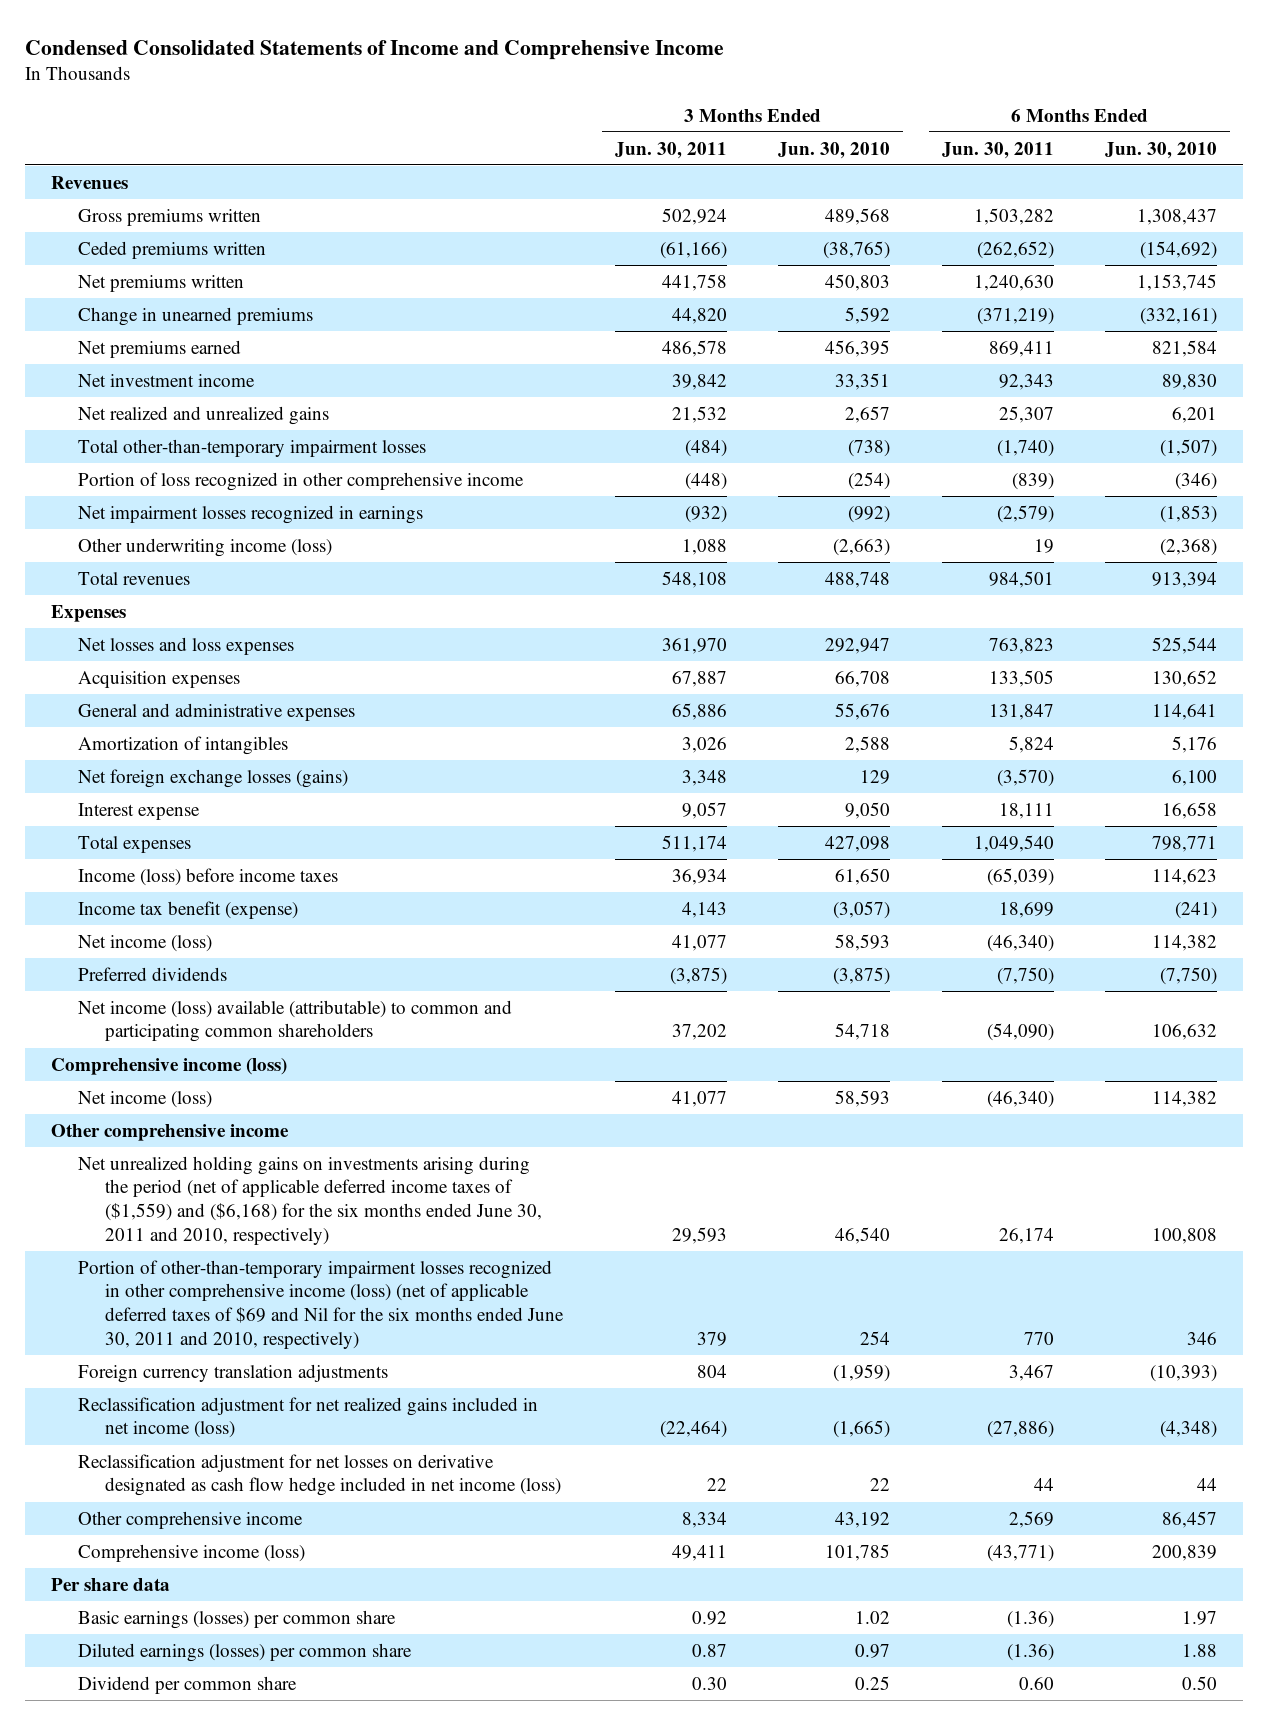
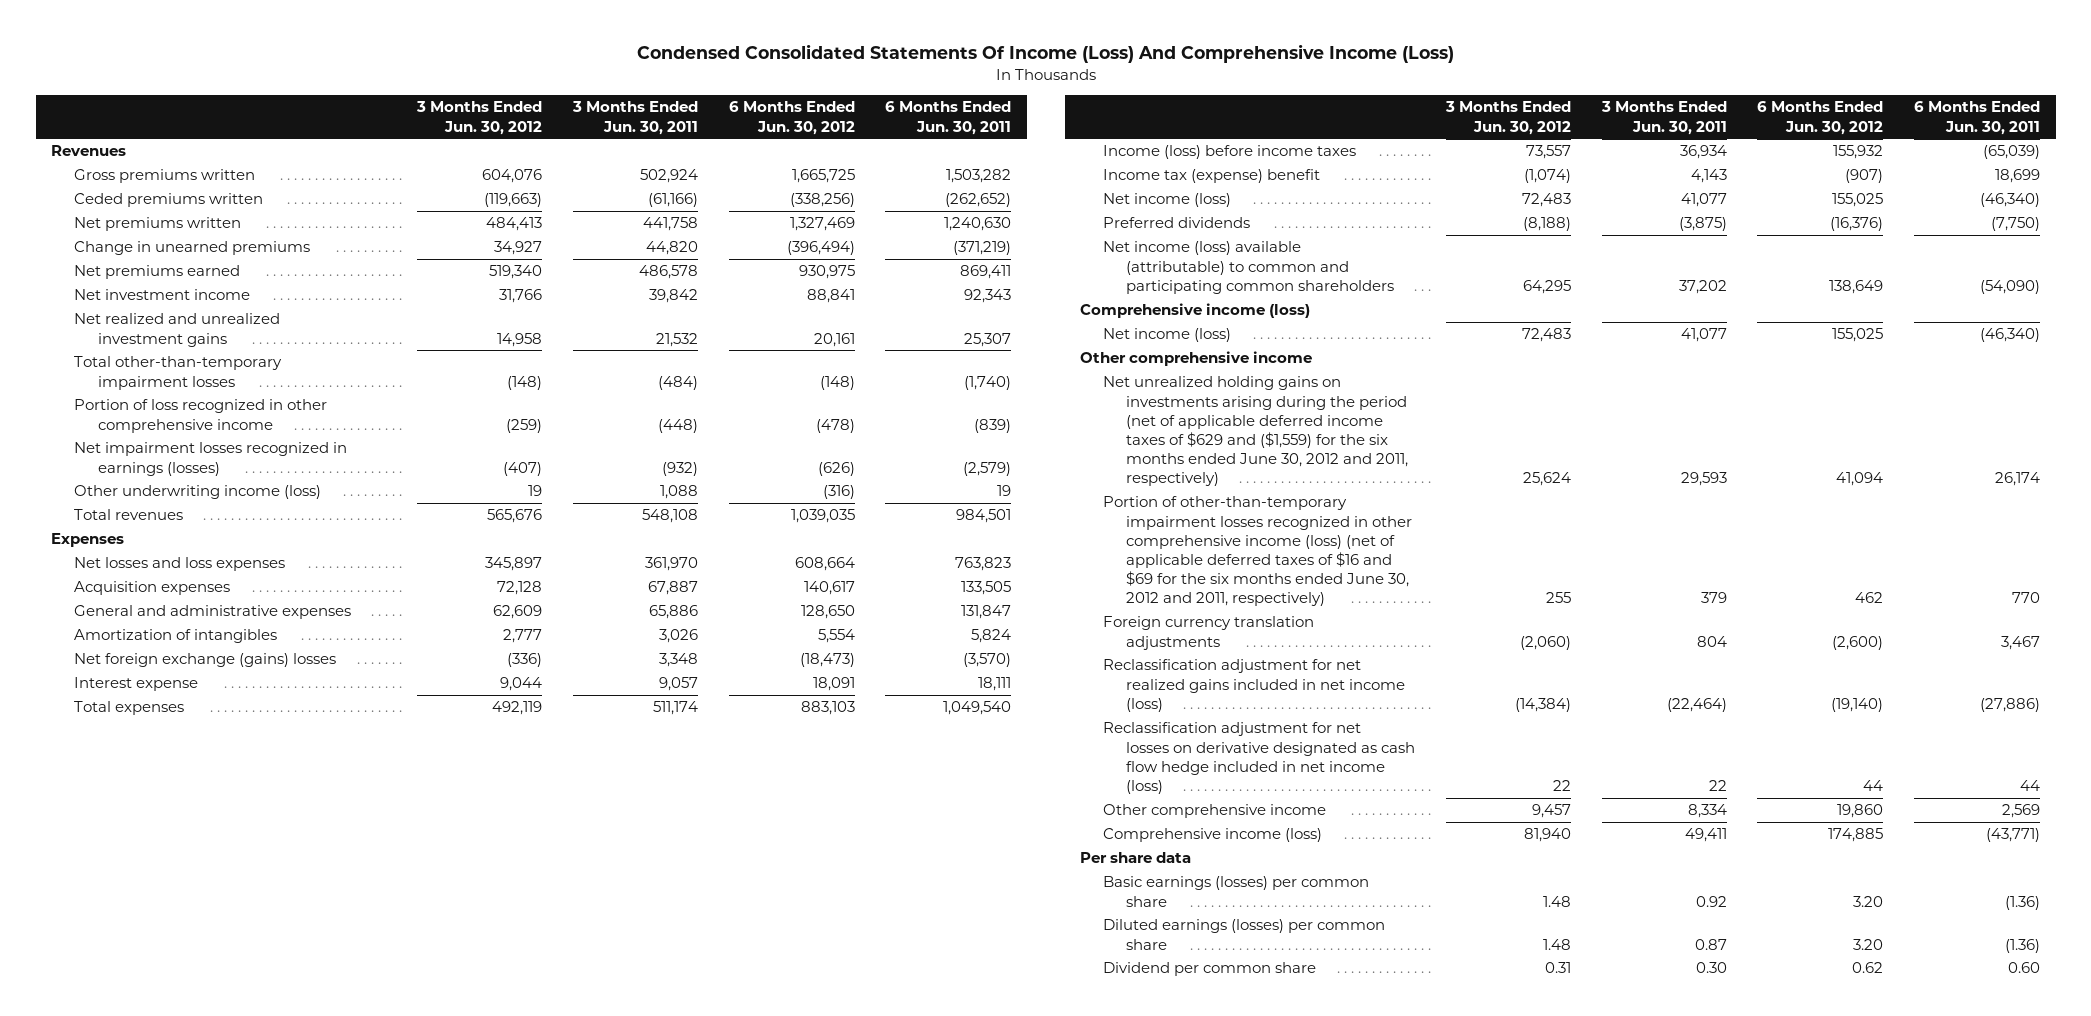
- Condensed Consolidated Statements of Income and Comprehensive Income
+ Condensed Consolidated Statements Of Income (Loss) And Comprehensive Income (Loss)
- | 3 Months Ended Jun. 30, 2011 | 3 Months Ended Jun. 30, 2010 | 6 Months Ended Jun. 30, 2011 | 6 Months Ended Jun. 30, 2010
+ | 3 Months Ended Jun. 30, 2012 | 3 Months Ended Jun. 30, 2011 | 6 Months Ended Jun. 30, 2012 | 6 Months Ended Jun. 30, 2011
- Net realized and unrealized gains | 21,532 | 2,657 | 25,307 | 6,201
+ Net realized and unrealized investment gains | 14,958 | 21,532 | 20,161 | 25,307
- Net impairment losses recognized in earnings | (932) | (992) | (2,579) | (1,853)
+ Net impairment losses recognized in earnings (losses) | (407) | (932) | (626) | (2,579)
- Net foreign exchange losses (gains) | 3,348 | 129 | (3,570) | 6,100
+ Net foreign exchange (gains) losses | (336) | 3,348 | (18,473) | (3,570)
- Income tax benefit (expense) | 4,143 | (3,057) | 18,699 | (241)
+ Income tax (expense) benefit | (1,074) | 4,143 | (907) | 18,699
- Net unrealized holding gains on investments arising during the period (net of applicable deferred income taxes of ($1,559) and ($6,168) for the six months ended June 30, 2011 and 2010, respectively) | 29,593 | 46,540 | 26,174 | 100,808
- Portion of other-than-temporary impairment losses recognized in other comprehensive income (loss) (net of applicable deferred taxes of $69 and Nil for the six months ended June 30, 2011 and 2010, respectively) | 379 | 254 | 770 | 346
+ Net unrealized holding gains on investments arising during the period (net of applicable deferred income taxes of $629 and ($1,559) for the six months ended June 30, 2012 and 2011, respectively) | 25,624 | 29,593 | 41,094 | 26,174
+ Portion of other-than-temporary impairment losses recognized in other comprehensive income (loss) (net of applicable deferred taxes of $16 and $69 for the six months ended June 30, 2012 and 2011, respectively) | 255 | 379 | 462 | 770

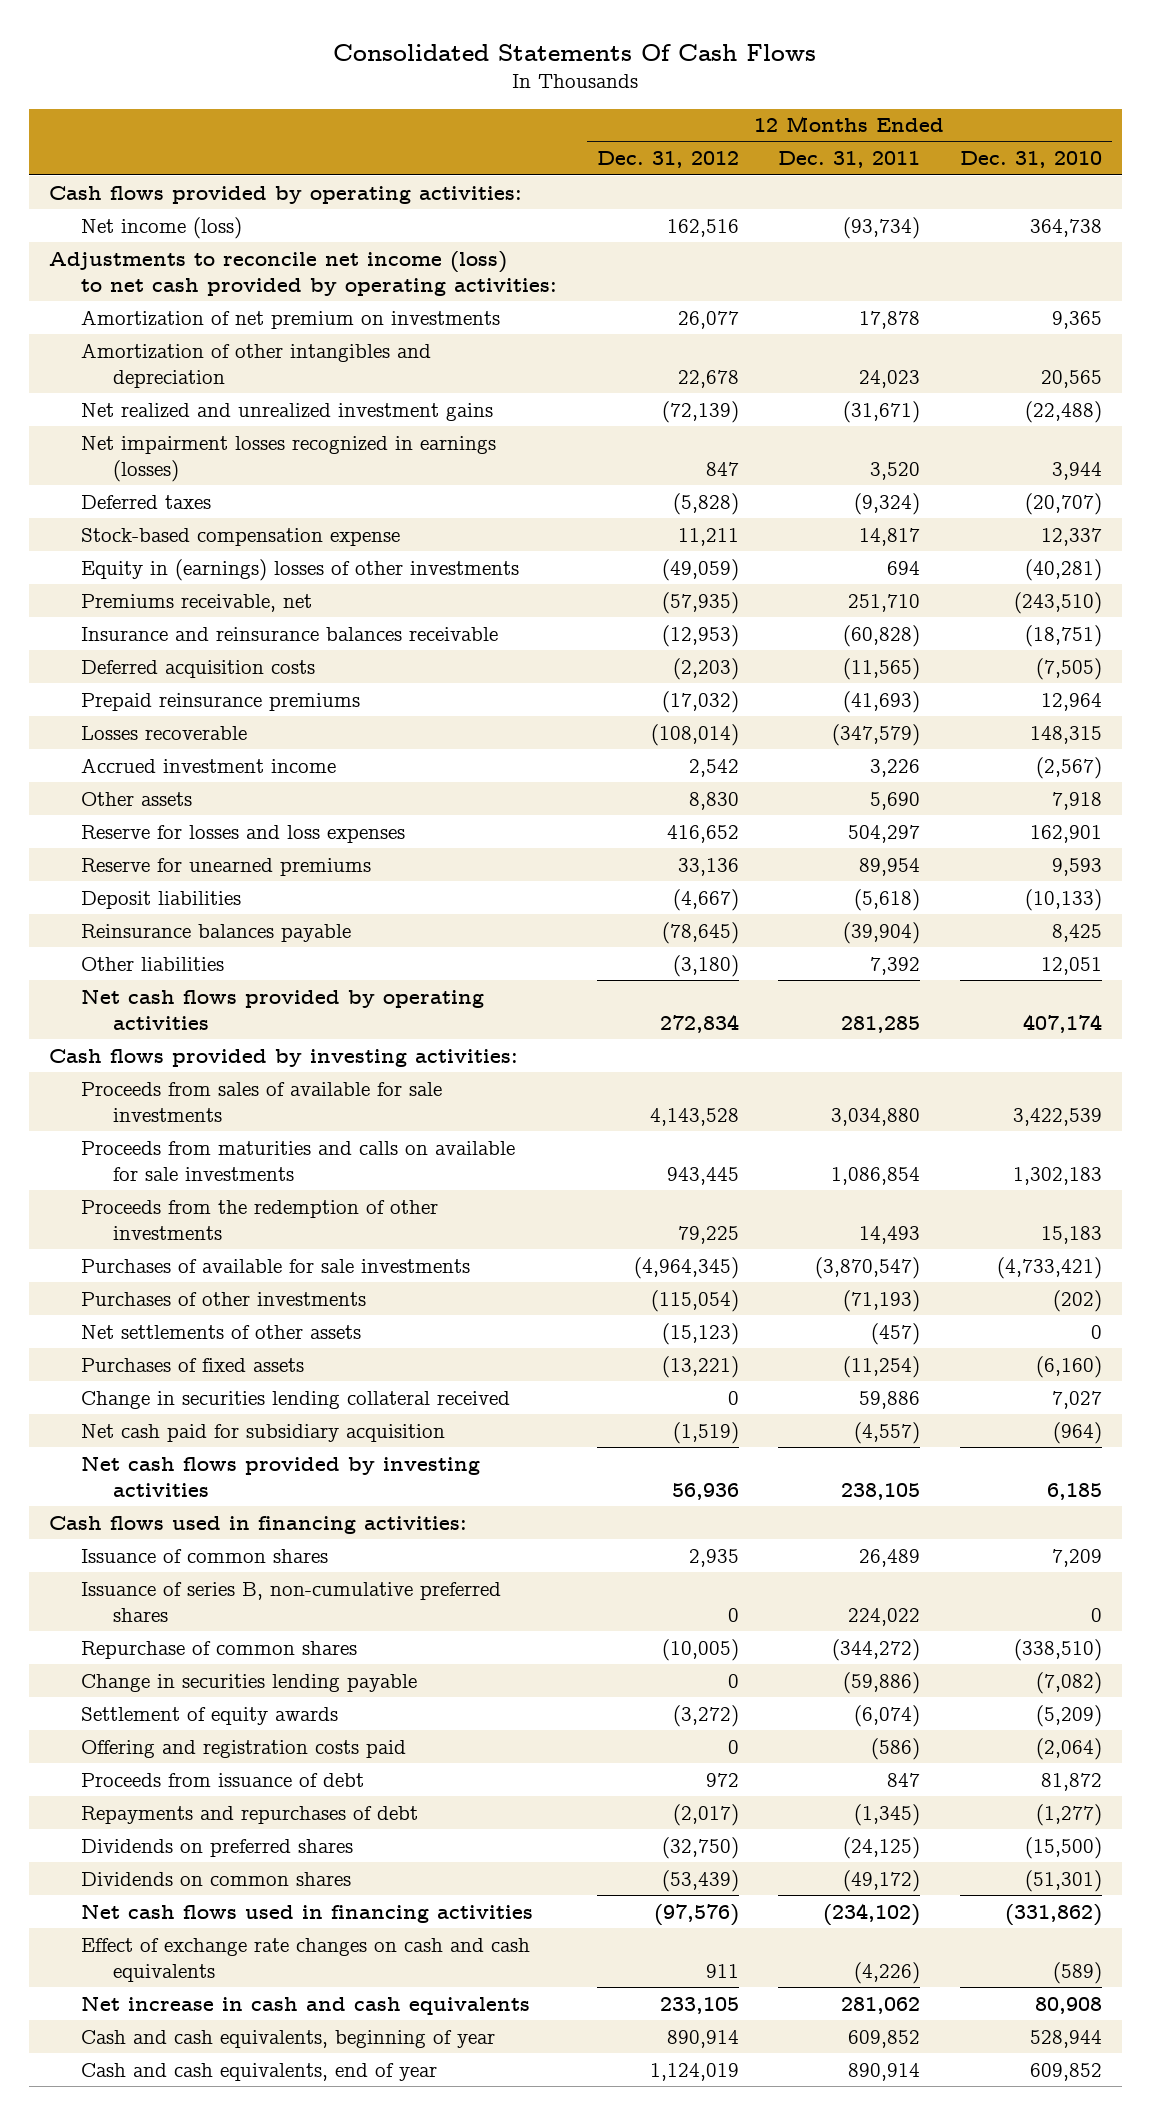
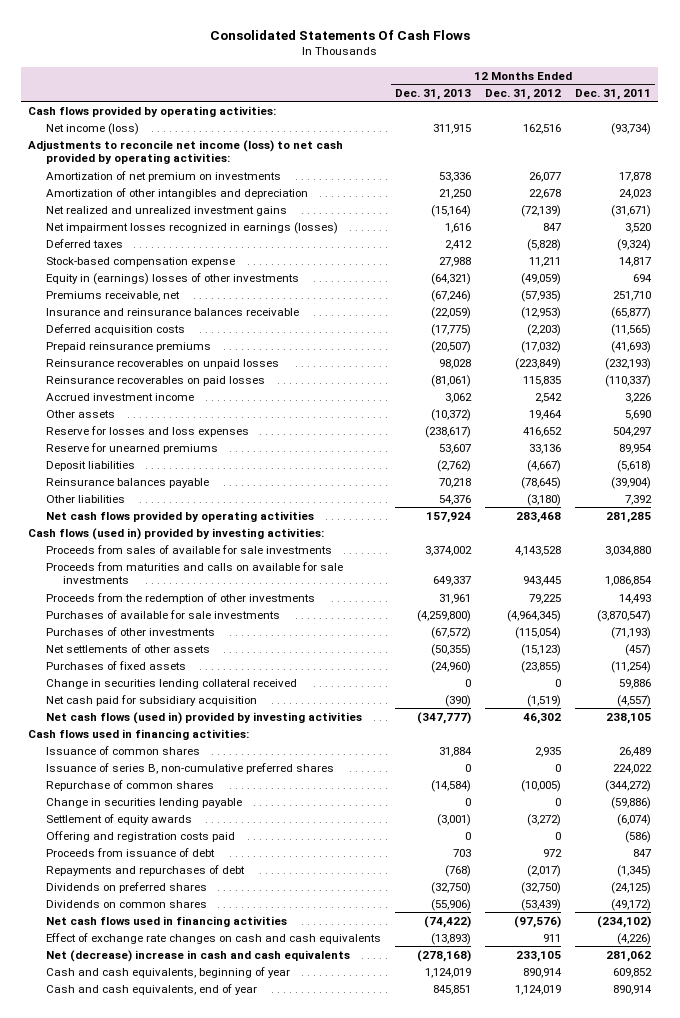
- | 12 Months Ended Dec. 31, 2012 | 12 Months Ended Dec. 31, 2011 | 12 Months Ended Dec. 31, 2010
+ | 12 Months Ended Dec. 31, 2013 | 12 Months Ended Dec. 31, 2012 | 12 Months Ended Dec. 31, 2011
- Insurance and reinsurance balances receivable | (12,953) | (60,828) | (18,751)
+ Insurance and reinsurance balances receivable | (22,059) | (12,953) | (65,877)
- Losses recoverable | (108,014) | (347,579) | 148,315
+ Reinsurance recoverables on unpaid losses | 98,028 | (223,849) | (232,193)
+ Reinsurance recoverables on paid losses | (81,061) | 115,835 | (110,337)
- Other assets | 8,830 | 5,690 | 7,918
+ Other assets | (10,372) | 19,464 | 5,690
- Net cash flows provided by operating activities | 272,834 | 281,285 | 407,174
- Cash flows provided by investing activities:
+ Net cash flows provided by operating activities | 157,924 | 283,468 | 281,285
+ Cash flows (used in) provided by investing activities:
- Purchases of fixed assets | (13,221) | (11,254) | (6,160)
+ Purchases of fixed assets | (24,960) | (23,855) | (11,254)
- Net cash flows provided by investing activities | 56,936 | 238,105 | 6,185
+ Net cash flows (used in) provided by investing activities | (347,777) | 46,302 | 238,105
- Net increase in cash and cash equivalents | 233,105 | 281,062 | 80,908
+ Net (decrease) increase in cash and cash equivalents | (278,168) | 233,105 | 281,062

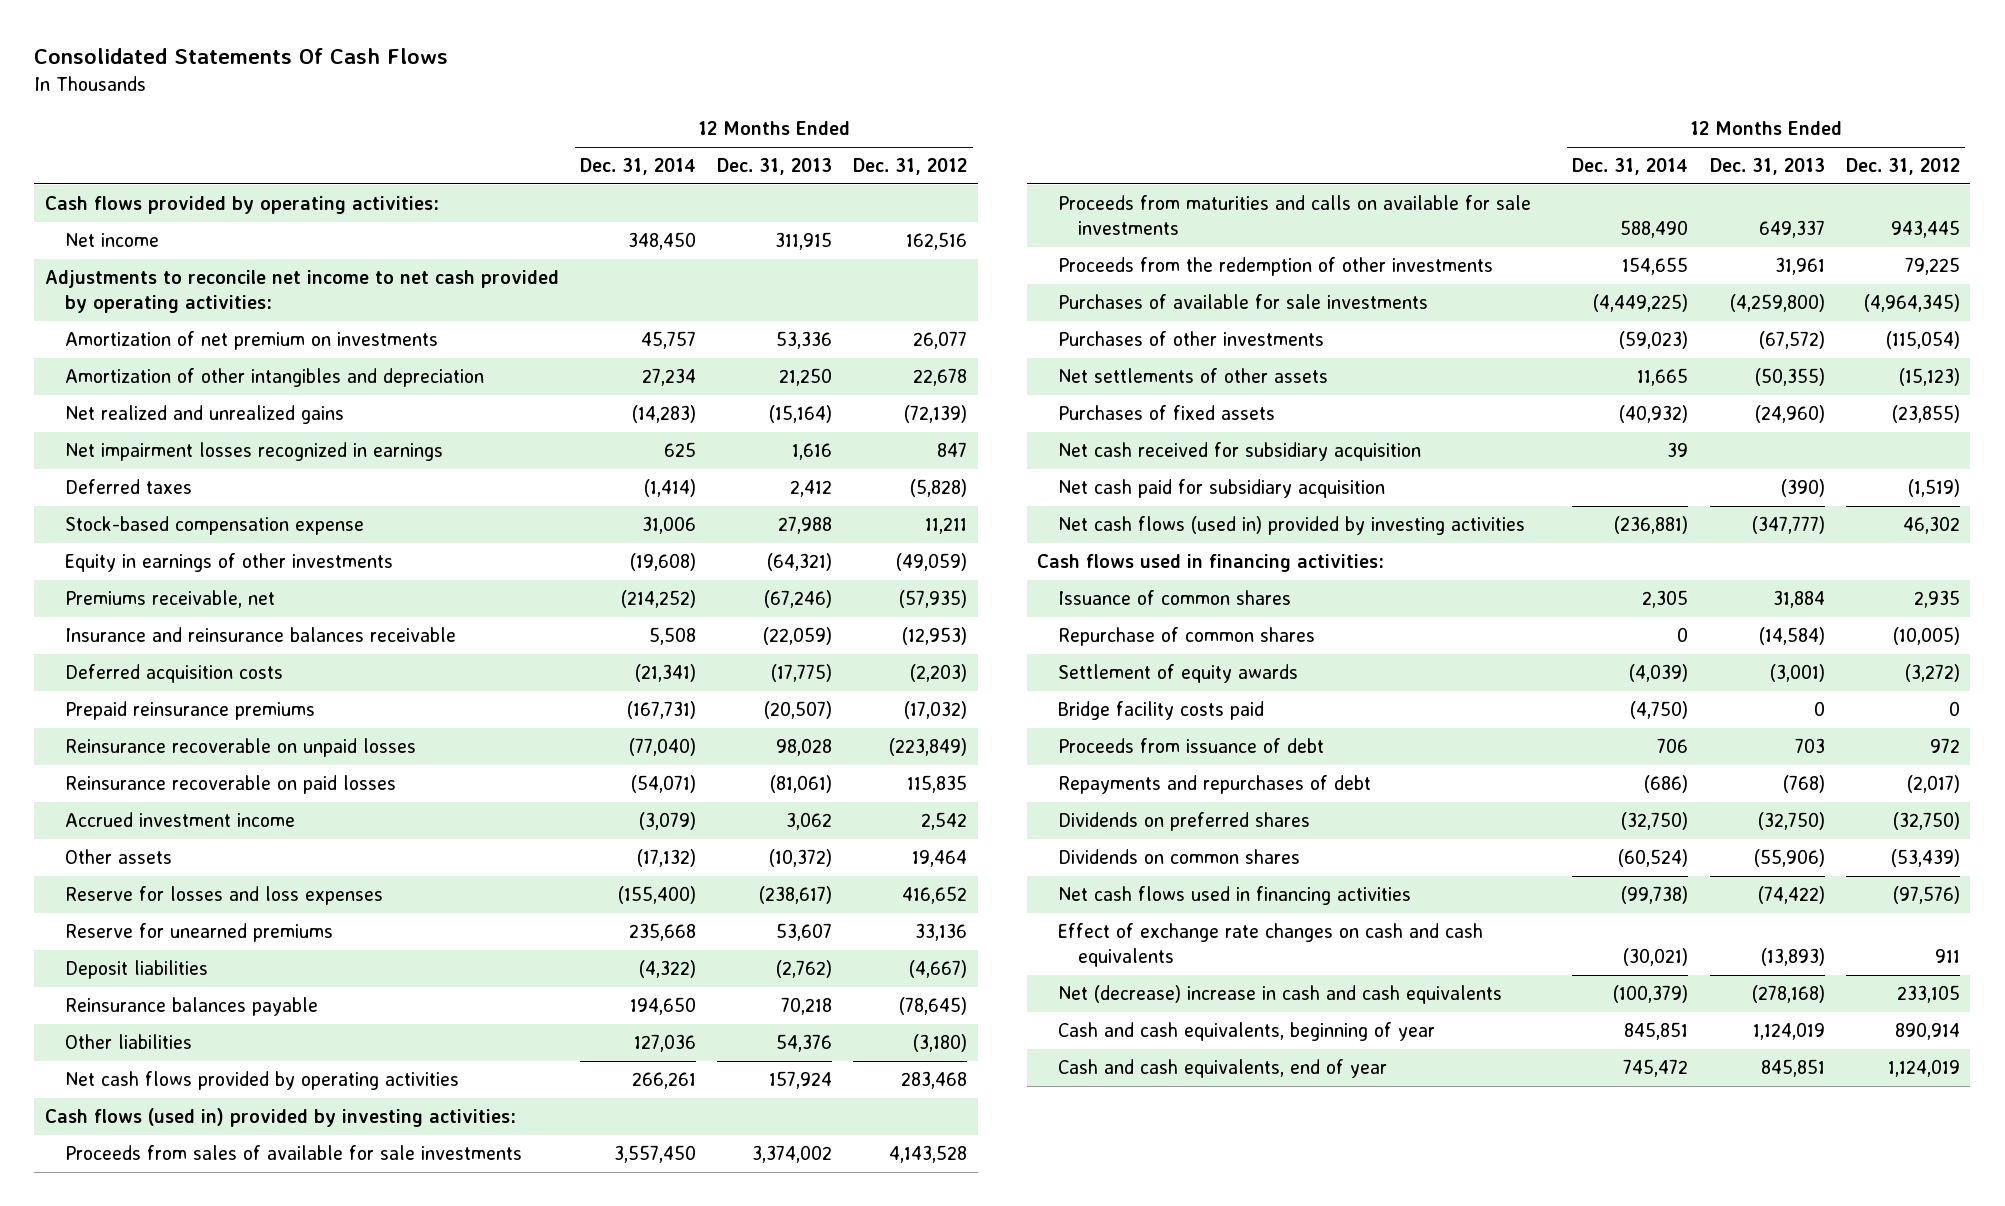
- | 12 Months Ended Dec. 31, 2013 | 12 Months Ended Dec. 31, 2012 | 12 Months Ended Dec. 31, 2011
+ | 12 Months Ended Dec. 31, 2014 | 12 Months Ended Dec. 31, 2013 | 12 Months Ended Dec. 31, 2012
- Net income (loss) | 311,915 | 162,516 | (93,734)
- Adjustments to reconcile net income (loss) to net cash provided by operating activities:
+ Net income | 348,450 | 311,915 | 162,516
+ Adjustments to reconcile net income to net cash provided by operating activities:
- Net realized and unrealized investment gains | (15,164) | (72,139) | (31,671)
- Net impairment losses recognized in earnings (losses) | 1,616 | 847 | 3,520
+ Net realized and unrealized gains | (14,283) | (15,164) | (72,139)
+ Net impairment losses recognized in earnings | 625 | 1,616 | 847
- Equity in (earnings) losses of other investments | (64,321) | (49,059) | 694
+ Equity in earnings of other investments | (19,608) | (64,321) | (49,059)
- Reinsurance recoverables on unpaid losses | 98,028 | (223,849) | (232,193)
- Reinsurance recoverables on paid losses | (81,061) | 115,835 | (110,337)
+ Reinsurance recoverable on unpaid losses | (77,040) | 98,028 | (223,849)
+ Reinsurance recoverable on paid losses | (54,071) | (81,061) | 115,835
- Change in securities lending collateral received | 0 | 0 | 59,886
+ Net cash received for subsidiary acquisition | 39 | |
- Issuance of series B, non-cumulative preferred shares | 0 | 0 | 224,022
- Change in securities lending payable | 0 | 0 | (59,886)
- Offering and registration costs paid | 0 | 0 | (586)
+ Bridge facility costs paid | (4,750) | 0 | 0

